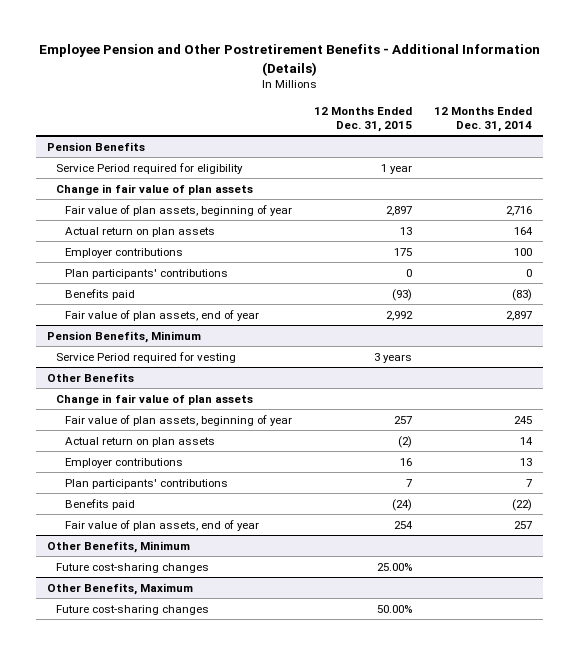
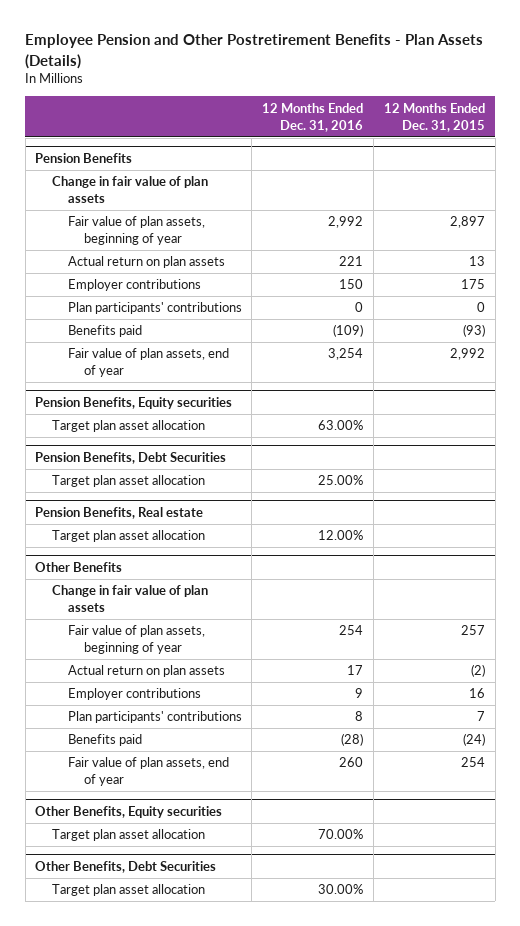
- Employee Pension and Other Postretirement Benefits - Additional Information (Details)
+ Employee Pension and Other Postretirement Benefits - Plan Assets (Details)
- | 12 Months Ended Dec. 31, 2015 | 12 Months Ended Dec. 31, 2014
+ | 12 Months Ended Dec. 31, 2016 | 12 Months Ended Dec. 31, 2015
@ Pension Benefits
- Service Period required for eligibility | 1 year |
- Pension Benefits, Minimum
- Service Period required for vesting | 3 years |
+ Pension Benefits, Equity securities
+ Target plan asset allocation | 63.00% |
+ Pension Benefits, Debt Securities
+ Target plan asset allocation | 25.00% |
+ Pension Benefits, Real estate
+ Target plan asset allocation | 12.00% |
- Other Benefits, Minimum
- Future cost-sharing changes | 25.00% |
- Other Benefits, Maximum
- Future cost-sharing changes | 50.00% |
+ Other Benefits, Equity securities
+ Target plan asset allocation | 70.00% |
+ Other Benefits, Debt Securities
+ Target plan asset allocation | 30.00% |

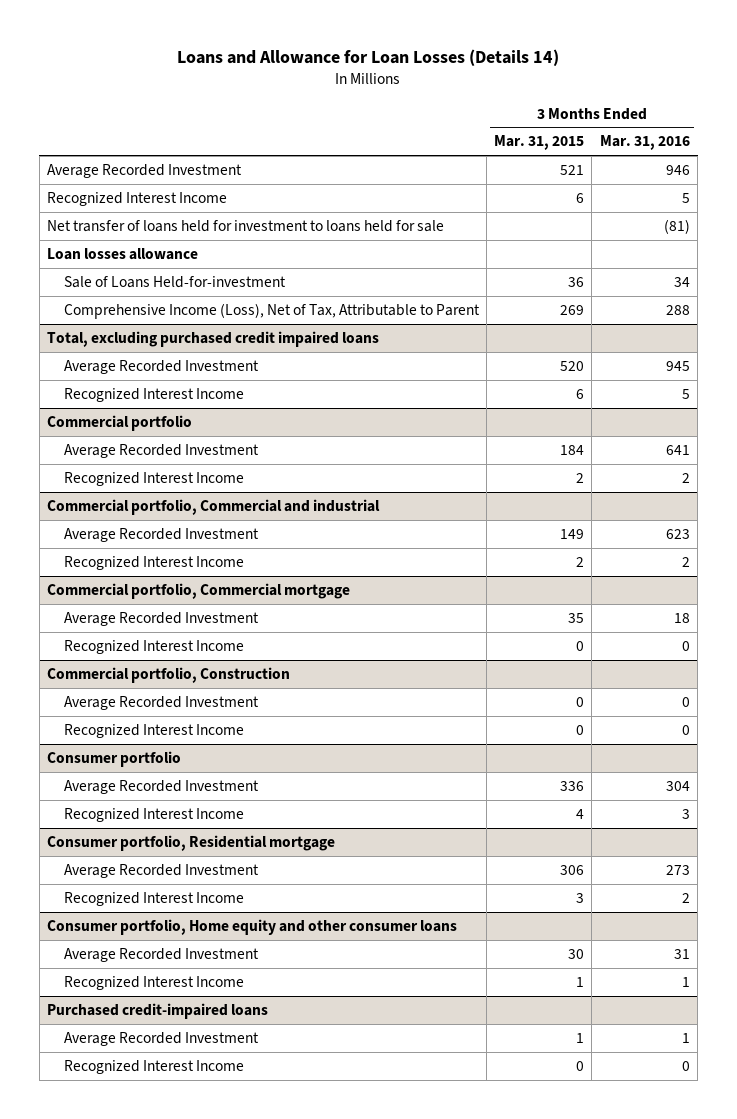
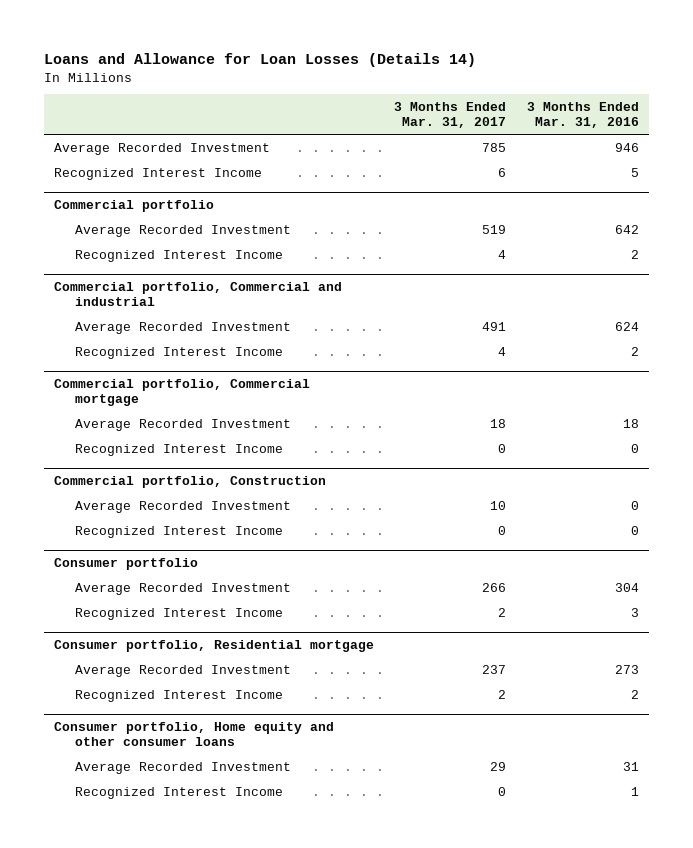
- | 3 Months Ended Mar. 31, 2015 | 3 Months Ended Mar. 31, 2016
+ | 3 Months Ended Mar. 31, 2017 | 3 Months Ended Mar. 31, 2016
- Net transfer of loans held for investment to loans held for sale | | (81)
- Loan losses allowance
- Sale of Loans Held-for-investment | 36 | 34
- Comprehensive Income (Loss), Net of Tax, Attributable to Parent | 269 | 288
- Total, excluding purchased credit impaired loans
- Average Recorded Investment | 520 | 945
- Recognized Interest Income | 6 | 5
@ Commercial portfolio
- Average Recorded Investment | 184 | 641
+ Average Recorded Investment | 519 | 642
@ Commercial portfolio, Commercial and industrial
- Average Recorded Investment | 149 | 623
+ Average Recorded Investment | 491 | 624
- Purchased credit-impaired loans
- Average Recorded Investment | 1 | 1
- Recognized Interest Income | 0 | 0

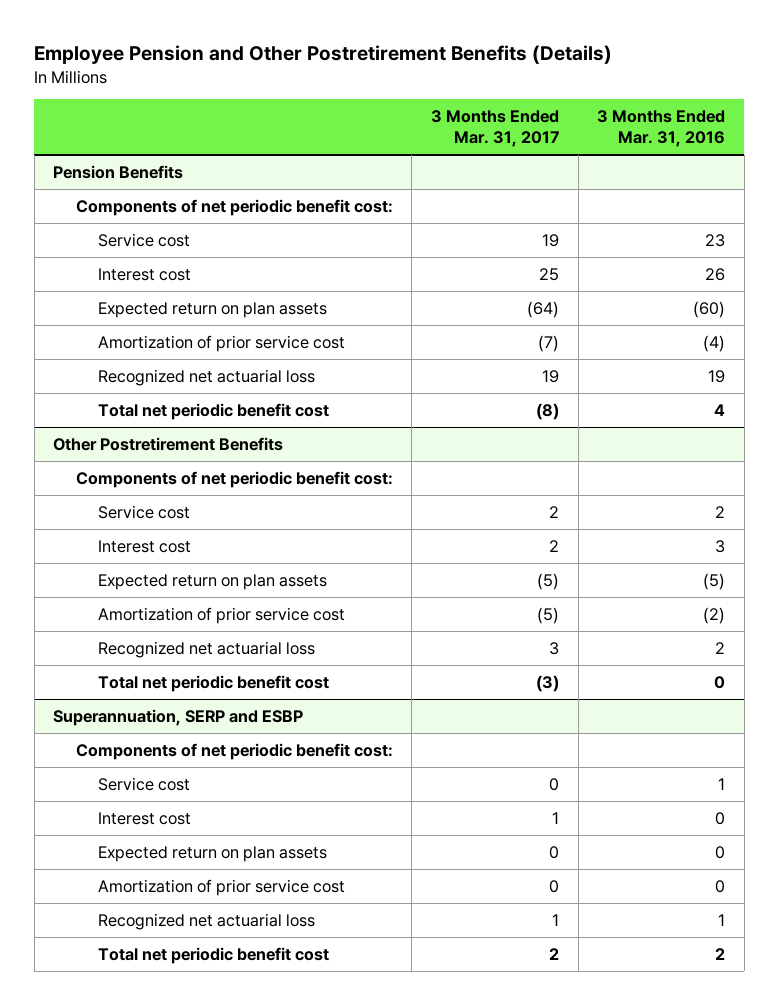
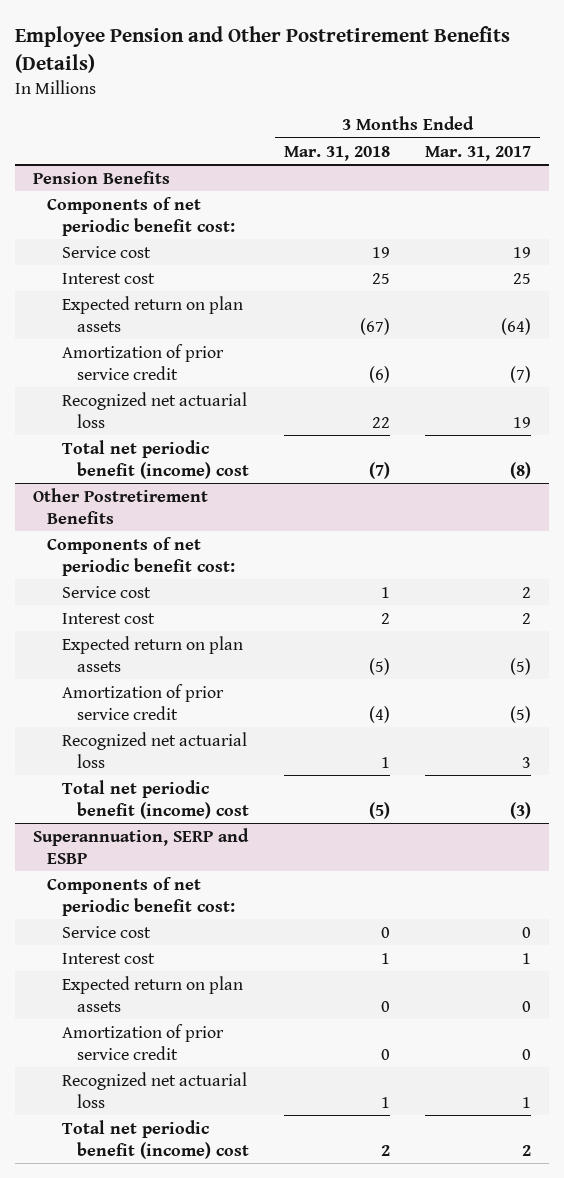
- | 3 Months Ended Mar. 31, 2017 | 3 Months Ended Mar. 31, 2016
+ | 3 Months Ended Mar. 31, 2018 | 3 Months Ended Mar. 31, 2017
@ Pension Benefits
- Amortization of prior service cost | (7) | (4)
+ Amortization of prior service credit | (6) | (7)
- Total net periodic benefit cost | (8) | 4
+ Total net periodic benefit (income) cost | (7) | (8)
@ Other Postretirement Benefits
- Amortization of prior service cost | (5) | (2)
+ Amortization of prior service credit | (4) | (5)
- Total net periodic benefit cost | (3) | 0
+ Total net periodic benefit (income) cost | (5) | (3)
@ Superannuation, SERP and ESBP
- Amortization of prior service cost | 0 | 0
+ Amortization of prior service credit | 0 | 0
- Total net periodic benefit cost | 2 | 2
+ Total net periodic benefit (income) cost | 2 | 2

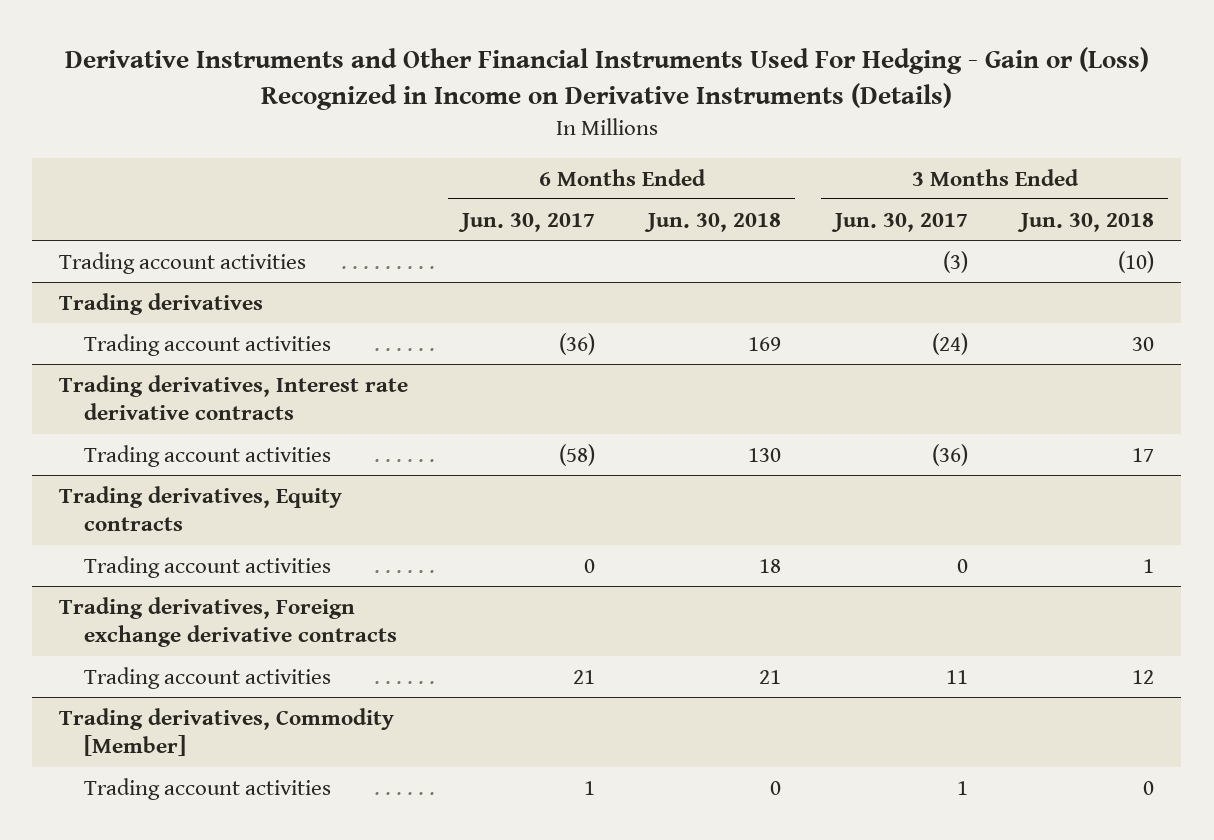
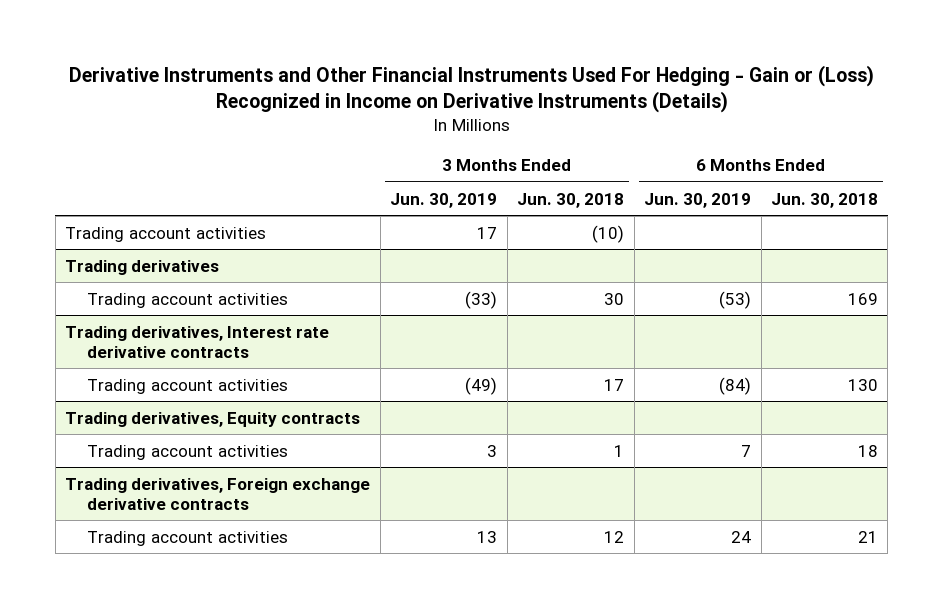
- | 6 Months Ended Jun. 30, 2017 | 6 Months Ended Jun. 30, 2018 | 3 Months Ended Jun. 30, 2017 | 3 Months Ended Jun. 30, 2018
+ | 3 Months Ended Jun. 30, 2019 | 3 Months Ended Jun. 30, 2018 | 6 Months Ended Jun. 30, 2019 | 6 Months Ended Jun. 30, 2018
- Trading derivatives, Commodity [Member]
- Trading account activities | 1 | 0 | 1 | 0

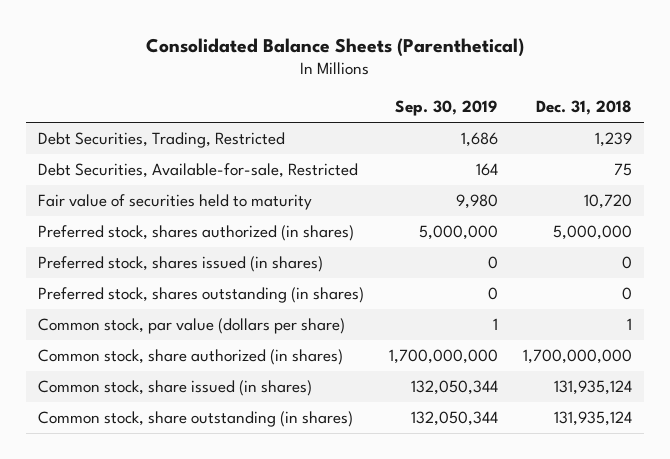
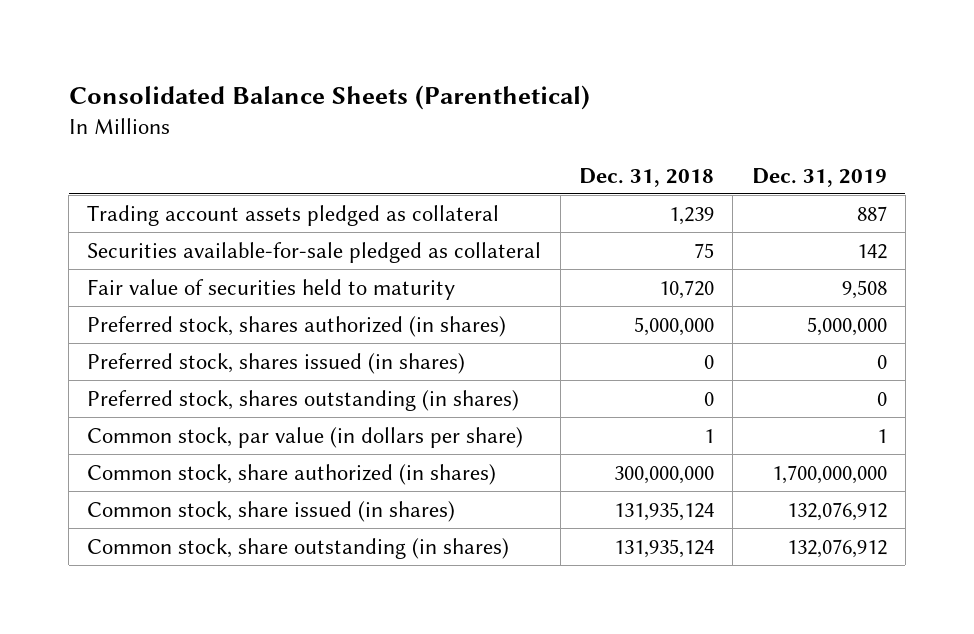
- | Sep. 30, 2019 | Dec. 31, 2018
+ | Dec. 31, 2018 | Dec. 31, 2019
- Debt Securities, Trading, Restricted | 1,686 | 1,239
- Debt Securities, Available-for-sale, Restricted | 164 | 75
+ Trading account assets pledged as collateral | 1,239 | 887
+ Securities available-for-sale pledged as collateral | 75 | 142
- Common stock, par value (dollars per share) | 1 | 1
- Common stock, share authorized (in shares) | 1,700,000,000 | 1,700,000,000
+ Common stock, par value (in dollars per share) | 1 | 1
+ Common stock, share authorized (in shares) | 300,000,000 | 1,700,000,000

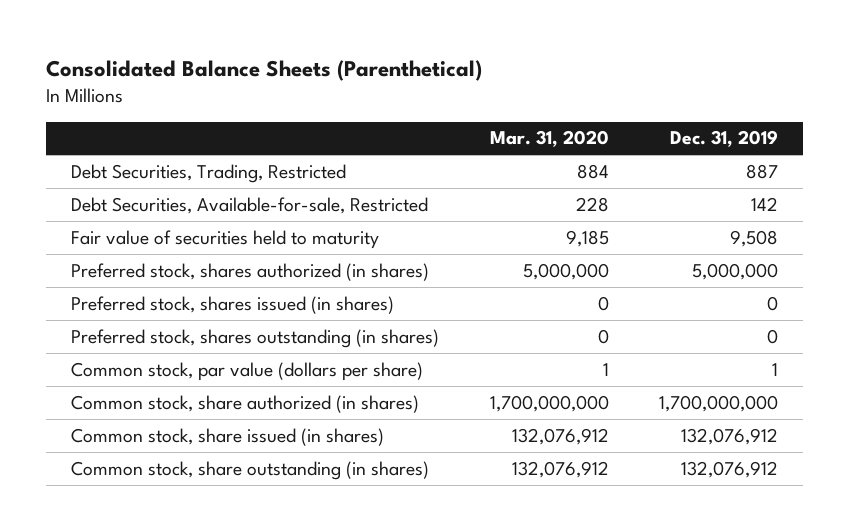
- | Dec. 31, 2018 | Dec. 31, 2019
+ | Mar. 31, 2020 | Dec. 31, 2019
- Trading account assets pledged as collateral | 1,239 | 887
- Securities available-for-sale pledged as collateral | 75 | 142
+ Debt Securities, Trading, Restricted | 884 | 887
+ Debt Securities, Available-for-sale, Restricted | 228 | 142
- Common stock, par value (in dollars per share) | 1 | 1
+ Common stock, par value (dollars per share) | 1 | 1

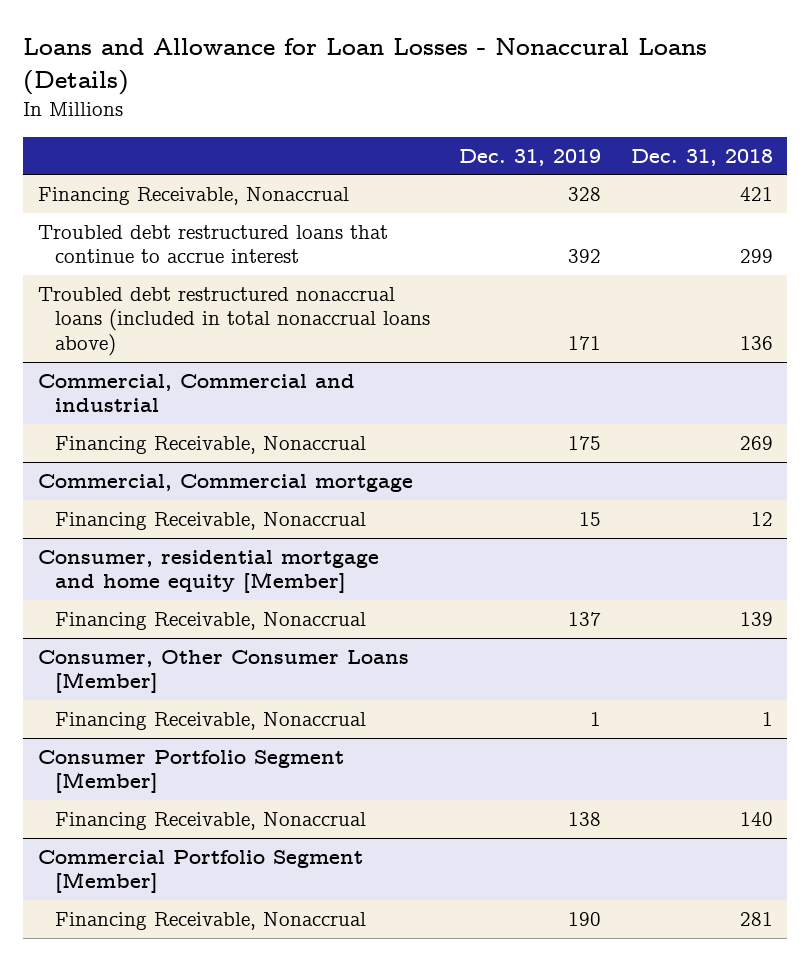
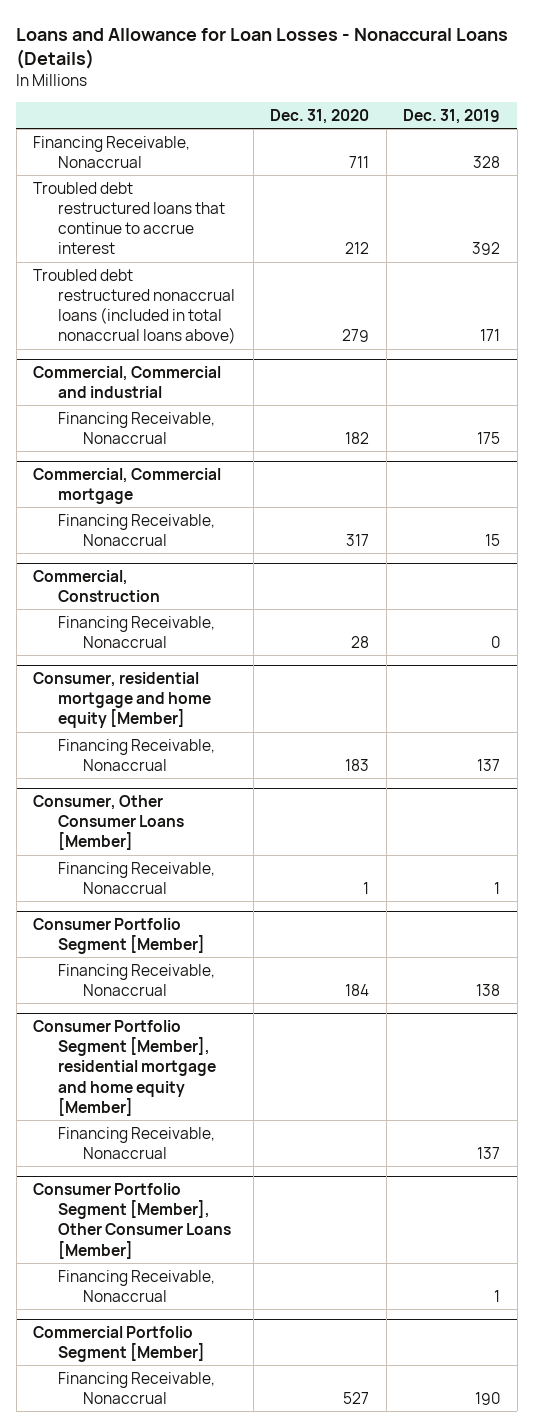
- | Dec. 31, 2019 | Dec. 31, 2018
+ | Dec. 31, 2020 | Dec. 31, 2019
+ Commercial, Construction
+ Financing Receivable, Nonaccrual | 28 | 0
+ Consumer Portfolio Segment [Member], residential mortgage and home equity [Member]
+ Financing Receivable, Nonaccrual | | 137
+ Consumer Portfolio Segment [Member], Other Consumer Loans [Member]
+ Financing Receivable, Nonaccrual | | 1

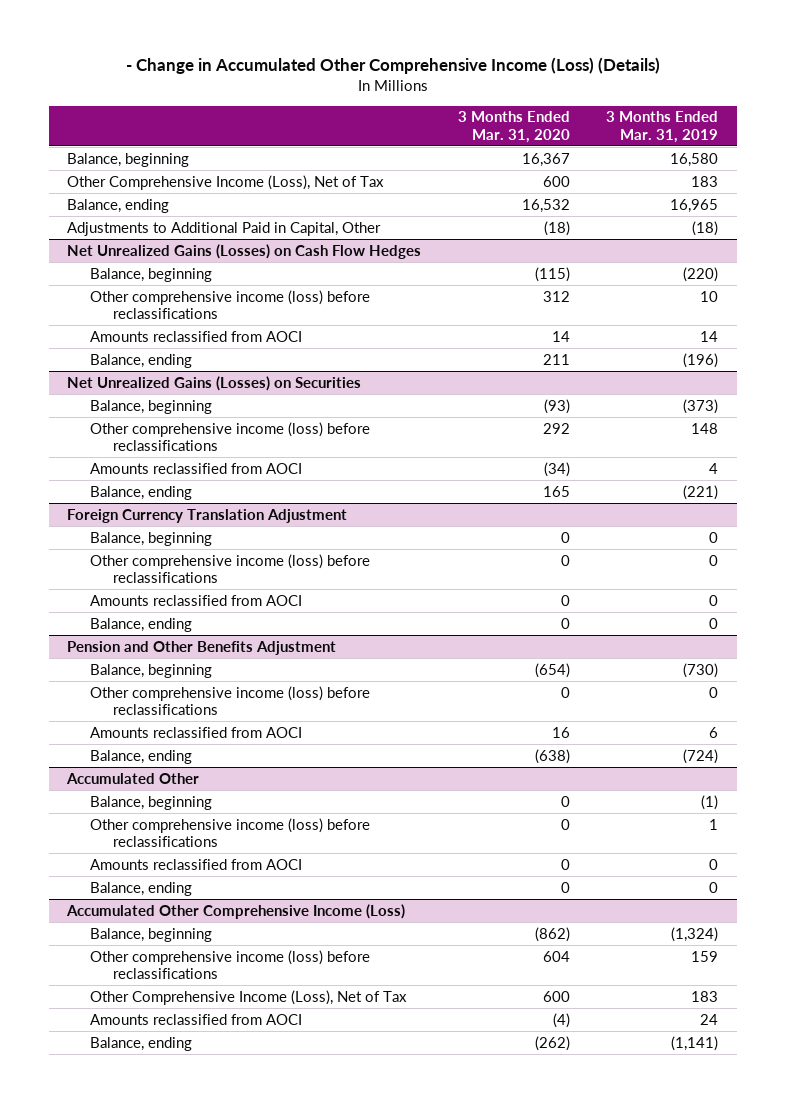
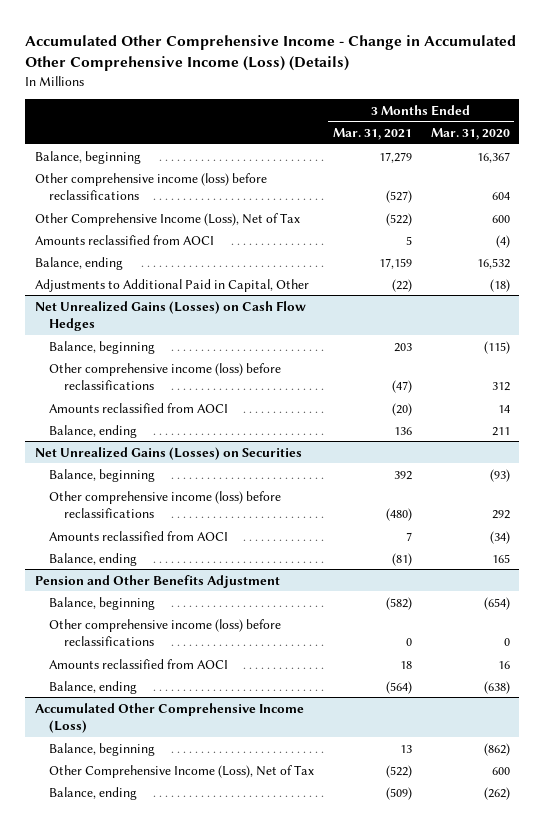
- - Change in Accumulated Other Comprehensive Income (Loss) (Details)
+ Accumulated Other Comprehensive Income - Change in Accumulated Other Comprehensive Income (Loss) (Details)
- | 3 Months Ended Mar. 31, 2020 | 3 Months Ended Mar. 31, 2019
+ | 3 Months Ended Mar. 31, 2021 | 3 Months Ended Mar. 31, 2020
+ Other comprehensive income (loss) before reclassifications | (527) | 604
+ Amounts reclassified from AOCI | 5 | (4)
- Foreign Currency Translation Adjustment
- Balance, beginning | 0 | 0
- Other comprehensive income (loss) before reclassifications | 0 | 0
- Amounts reclassified from AOCI | 0 | 0
- Balance, ending | 0 | 0
- Accumulated Other
- Balance, beginning | 0 | (1)
- Other comprehensive income (loss) before reclassifications | 0 | 1
- Amounts reclassified from AOCI | 0 | 0
- Balance, ending | 0 | 0
@ Accumulated Other Comprehensive Income (Loss)
- Other comprehensive income (loss) before reclassifications | 604 | 159
- Amounts reclassified from AOCI | (4) | 24

